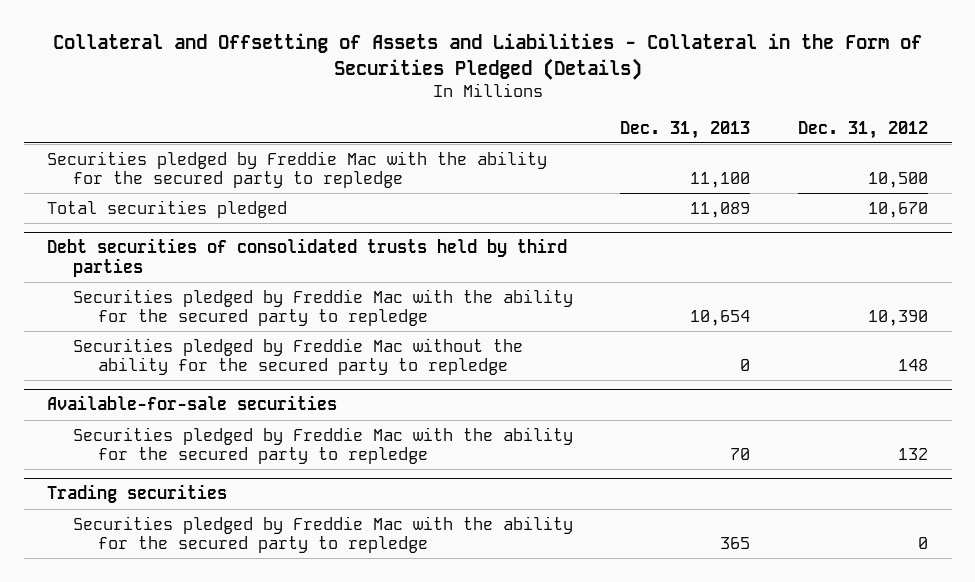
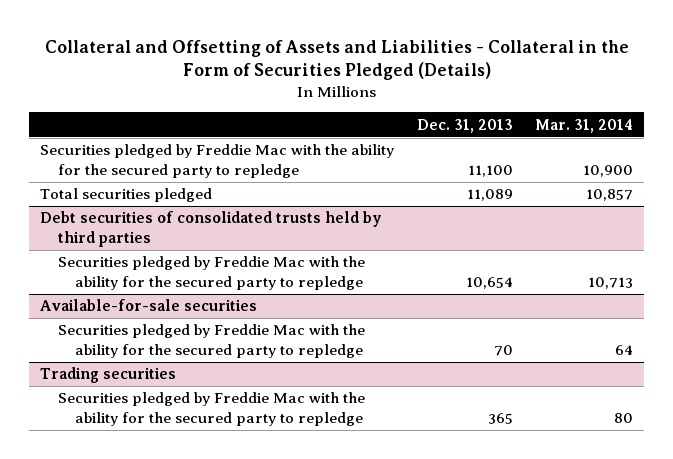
- | Dec. 31, 2013 | Dec. 31, 2012
+ | Dec. 31, 2013 | Mar. 31, 2014
@ Debt securities of consolidated trusts held by third parties
- Securities pledged by Freddie Mac without the ability for the secured party to repledge | 0 | 148

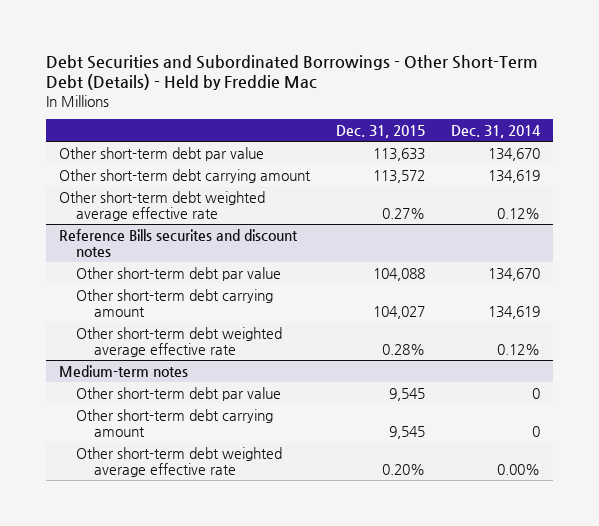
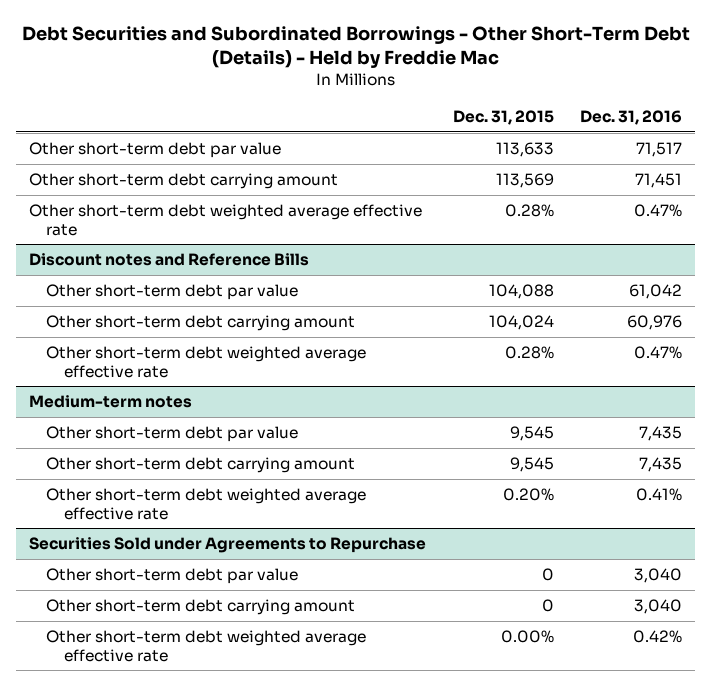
- | Dec. 31, 2015 | Dec. 31, 2014
+ | Dec. 31, 2015 | Dec. 31, 2016
- Other short-term debt carrying amount | 113,572 | 134,619
- Other short-term debt weighted average effective rate | 0.27% | 0.12%
- Reference Bills securites and discount notes
+ Other short-term debt carrying amount | 113,569 | 71,451
+ Other short-term debt weighted average effective rate | 0.28% | 0.47%
+ Discount notes and Reference Bills
- Other short-term debt carrying amount | 104,027 | 134,619
+ Other short-term debt carrying amount | 104,024 | 60,976
+ Securities Sold under Agreements to Repurchase
+ Other short-term debt par value | 0 | 3,040
+ Other short-term debt carrying amount | 0 | 3,040
+ Other short-term debt weighted average effective rate | 0.00% | 0.42%

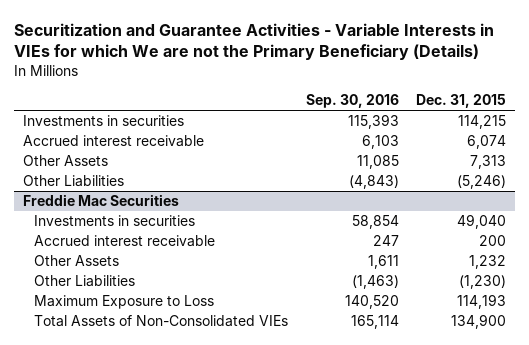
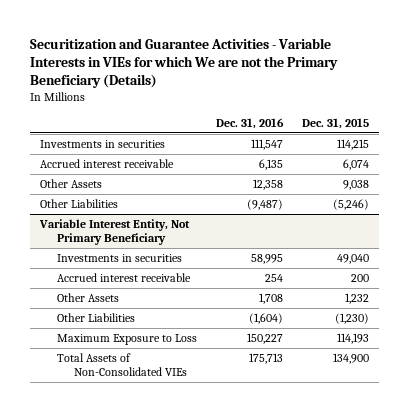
- | Sep. 30, 2016 | Dec. 31, 2015
+ | Dec. 31, 2016 | Dec. 31, 2015
- Other Assets | 11,085 | 7,313
+ Other Assets | 12,358 | 9,038
- Freddie Mac Securities
+ Variable Interest Entity, Not Primary Beneficiary

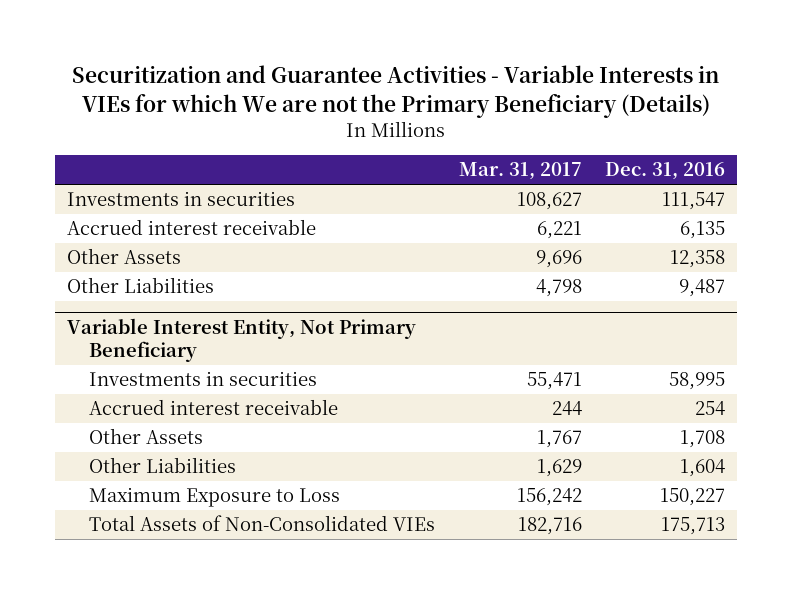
- | Dec. 31, 2016 | Dec. 31, 2015
+ | Mar. 31, 2017 | Dec. 31, 2016
- Other Liabilities | (9,487) | (5,246)
+ Other Liabilities | 4,798 | 9,487
@ Variable Interest Entity, Not Primary Beneficiary
- Other Liabilities | (1,604) | (1,230)
+ Other Liabilities | 1,629 | 1,604

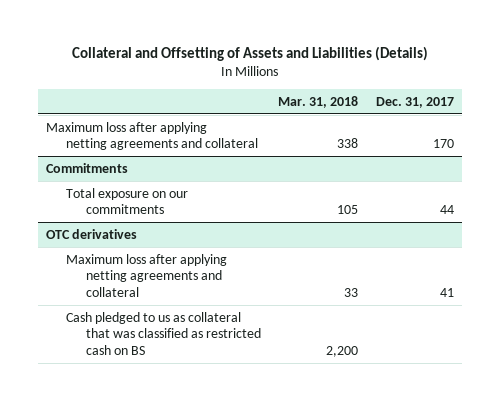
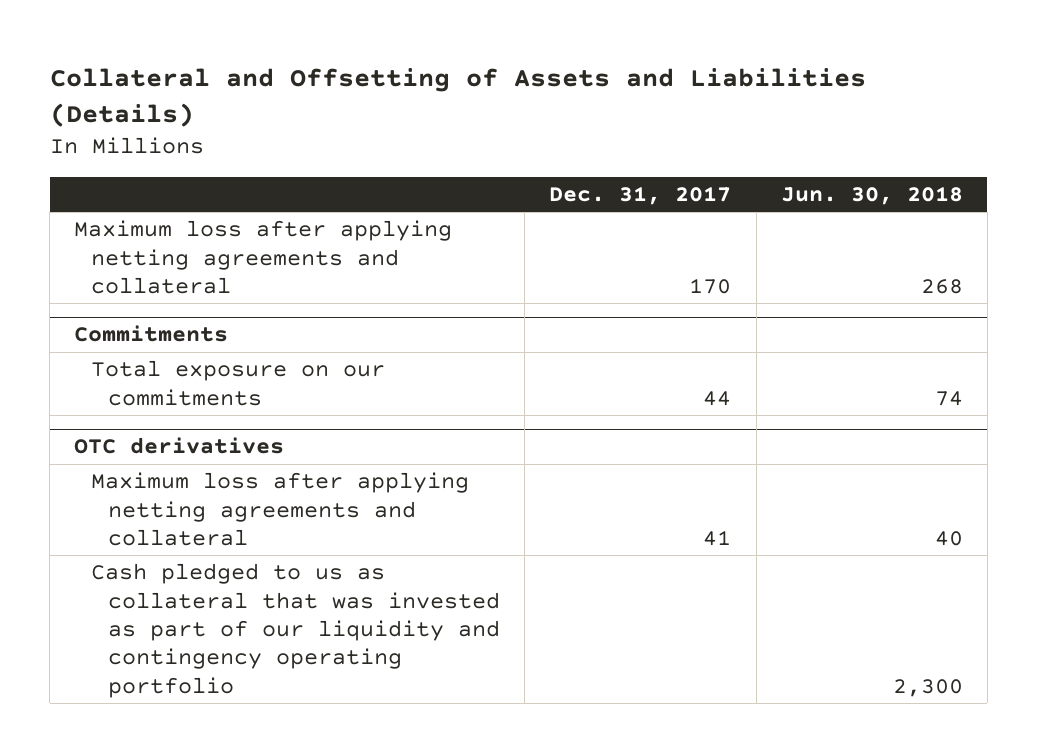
- | Mar. 31, 2018 | Dec. 31, 2017
+ | Dec. 31, 2017 | Jun. 30, 2018
@ OTC derivatives
- Cash pledged to us as collateral that was classified as restricted cash on BS | 2,200 |
+ Cash pledged to us as collateral that was invested as part of our liquidity and contingency operating portfolio | | 2,300

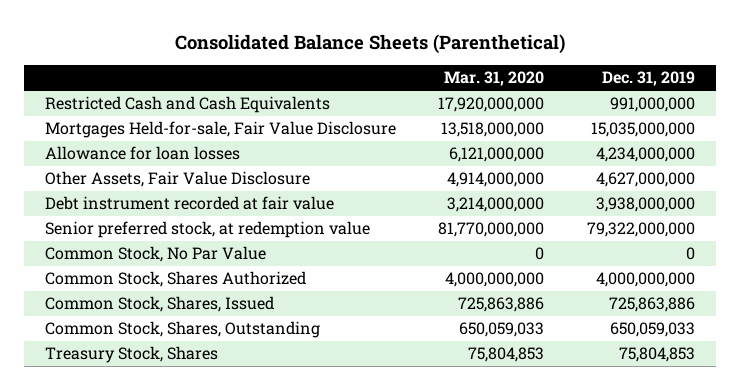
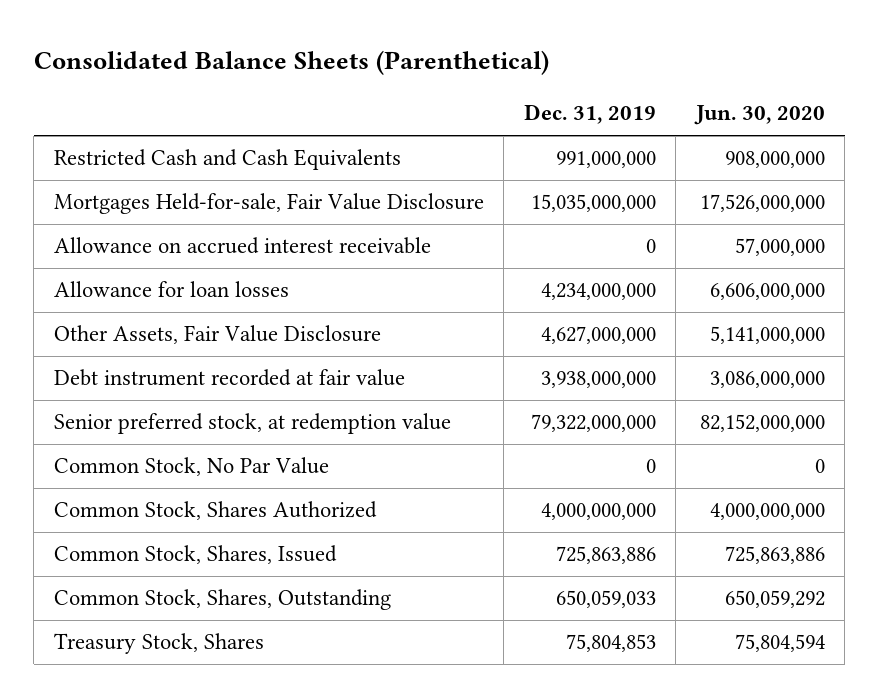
- | Mar. 31, 2020 | Dec. 31, 2019
+ | Dec. 31, 2019 | Jun. 30, 2020
+ Allowance on accrued interest receivable | 0 | 57,000,000

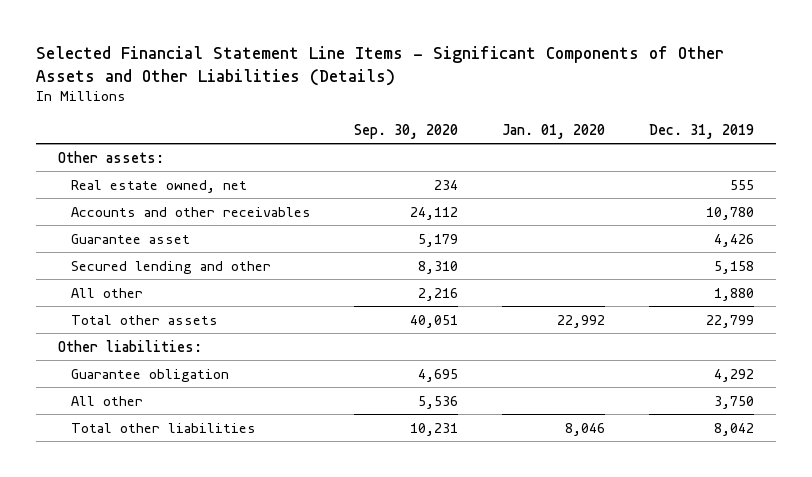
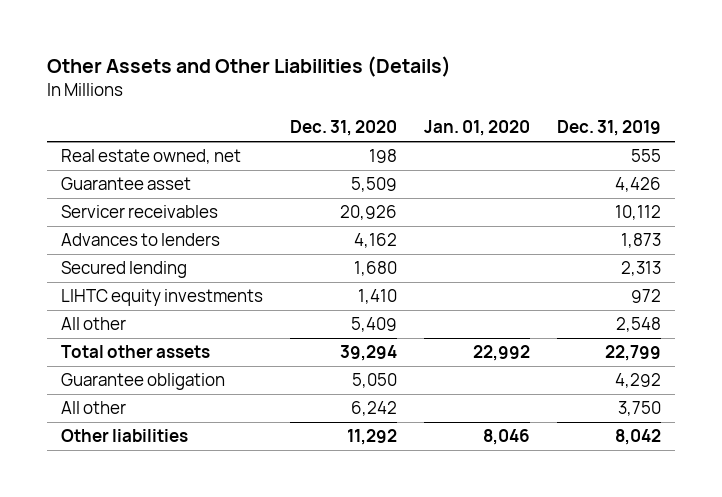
- Selected Financial Statement Line Items - Significant Components of Other Assets and Other Liabilities (Details)
+ Other Assets and Other Liabilities (Details)
- | Sep. 30, 2020 | Jan. 01, 2020 | Dec. 31, 2019
+ | Dec. 31, 2020 | Jan. 01, 2020 | Dec. 31, 2019
- Other assets:
- Accounts and other receivables | 24,112 | | 10,780
- Secured lending and other | 8,310 | | 5,158
- All other | 2,216 | | 1,880
+ Servicer receivables | 20,926 | | 10,112
+ Advances to lenders | 4,162 | | 1,873
+ Secured lending | 1,680 | | 2,313
+ LIHTC equity investments | 1,410 | | 972
+ All other | 5,409 | | 2,548
- Other liabilities:
- Total other liabilities | 10,231 | 8,046 | 8,042
+ Other liabilities | 11,292 | 8,046 | 8,042

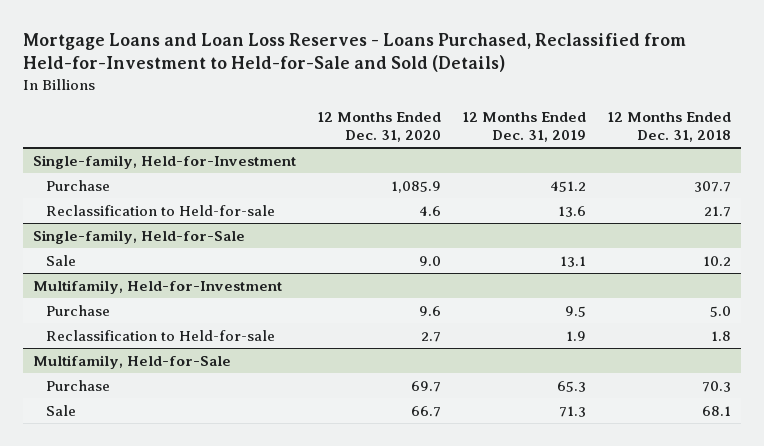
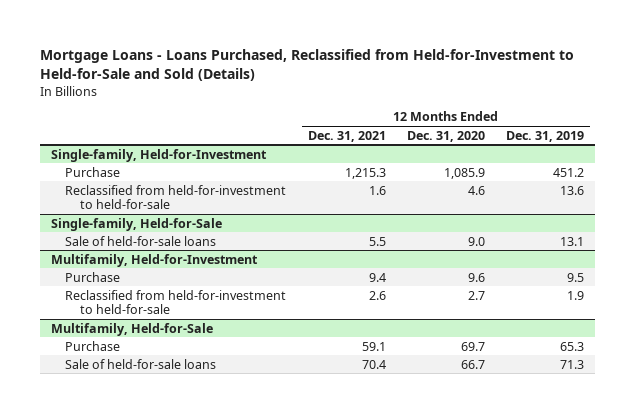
- Mortgage Loans and Loan Loss Reserves - Loans Purchased, Reclassified from Held-for-Investment to Held-for-Sale and Sold (Details)
+ Mortgage Loans - Loans Purchased, Reclassified from Held-for-Investment to Held-for-Sale and Sold (Details)
- | 12 Months Ended Dec. 31, 2020 | 12 Months Ended Dec. 31, 2019 | 12 Months Ended Dec. 31, 2018
+ | 12 Months Ended Dec. 31, 2021 | 12 Months Ended Dec. 31, 2020 | 12 Months Ended Dec. 31, 2019
@ Single-family, Held-for-Investment
- Reclassification to Held-for-sale | 4.6 | 13.6 | 21.7
+ Reclassified from held-for-investment to held-for-sale | 1.6 | 4.6 | 13.6
@ Single-family, Held-for-Sale
- Sale | 9.0 | 13.1 | 10.2
+ Sale of held-for-sale loans | 5.5 | 9.0 | 13.1
@ Multifamily, Held-for-Investment
- Reclassification to Held-for-sale | 2.7 | 1.9 | 1.8
+ Reclassified from held-for-investment to held-for-sale | 2.6 | 2.7 | 1.9
@ Multifamily, Held-for-Sale
- Sale | 66.7 | 71.3 | 68.1
+ Sale of held-for-sale loans | 70.4 | 66.7 | 71.3

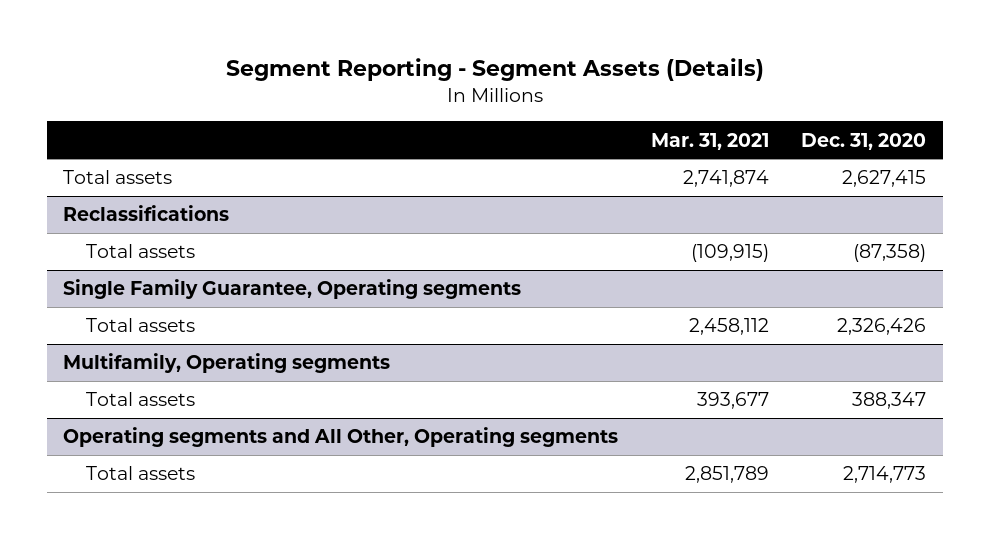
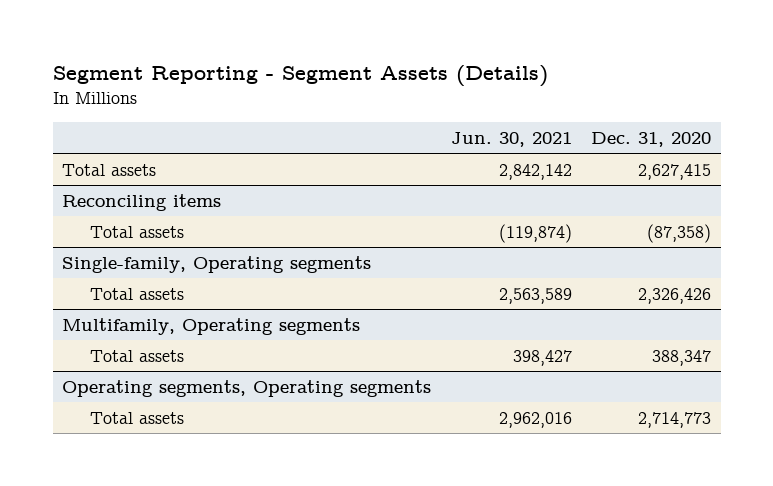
- | Mar. 31, 2021 | Dec. 31, 2020
+ | Jun. 30, 2021 | Dec. 31, 2020
- Reclassifications
+ Reconciling items
- Single Family Guarantee, Operating segments
+ Single-family, Operating segments
- Operating segments and All Other, Operating segments
+ Operating segments, Operating segments

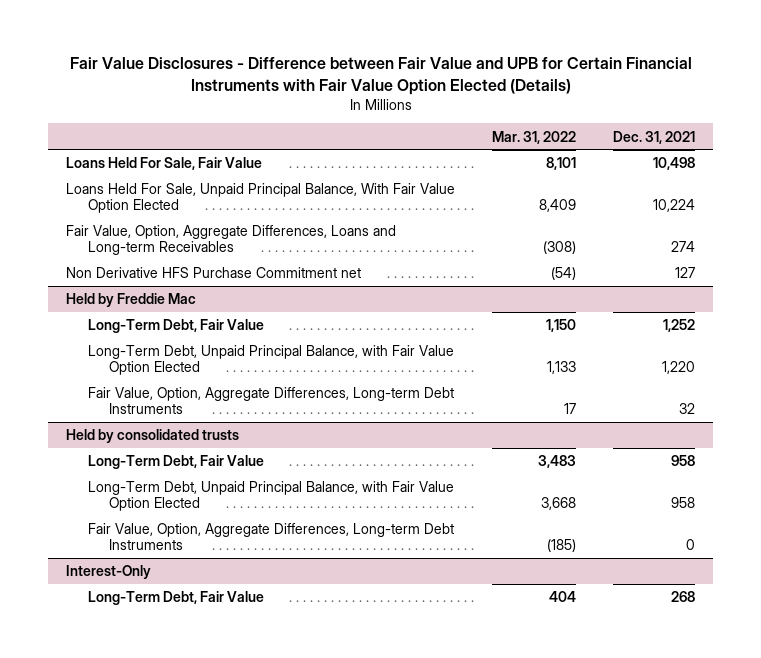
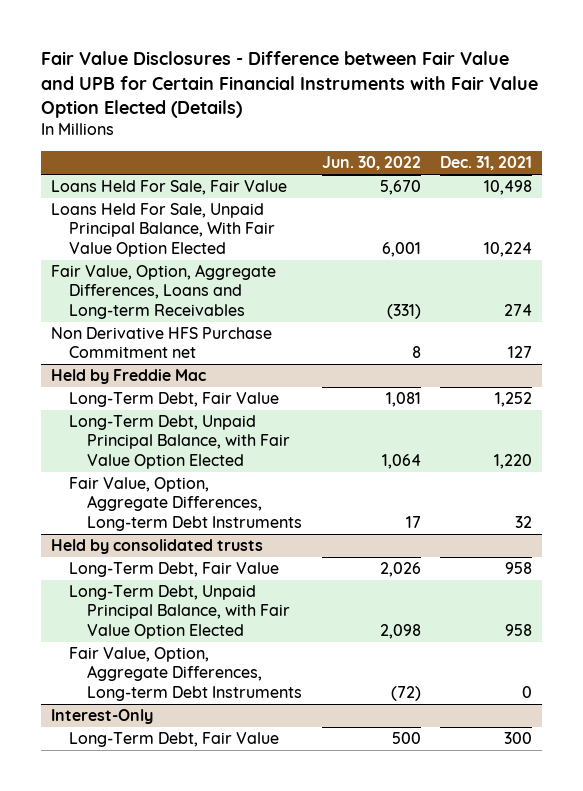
- | Mar. 31, 2022 | Dec. 31, 2021
+ | Jun. 30, 2022 | Dec. 31, 2021
@ Interest-Only
- Long-Term Debt, Fair Value | 404 | 268
+ Long-Term Debt, Fair Value | 500 | 300

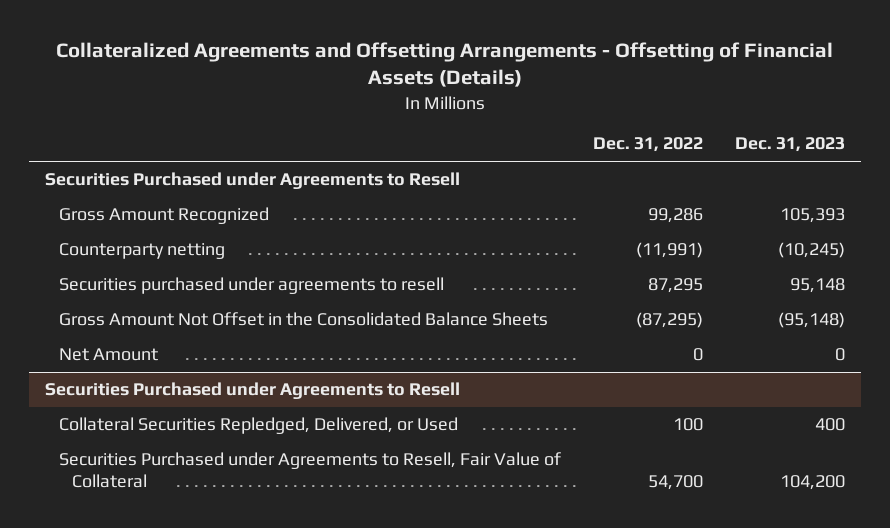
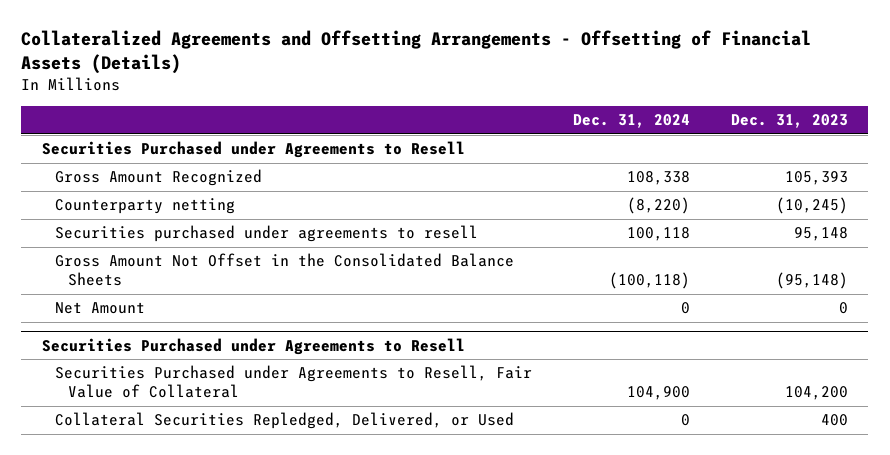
- | Dec. 31, 2022 | Dec. 31, 2023
+ | Dec. 31, 2024 | Dec. 31, 2023
@ Securities Purchased under Agreements to Resell
moved down: Collateral Securities Repledged, Delivered, or Used | 0 | 400

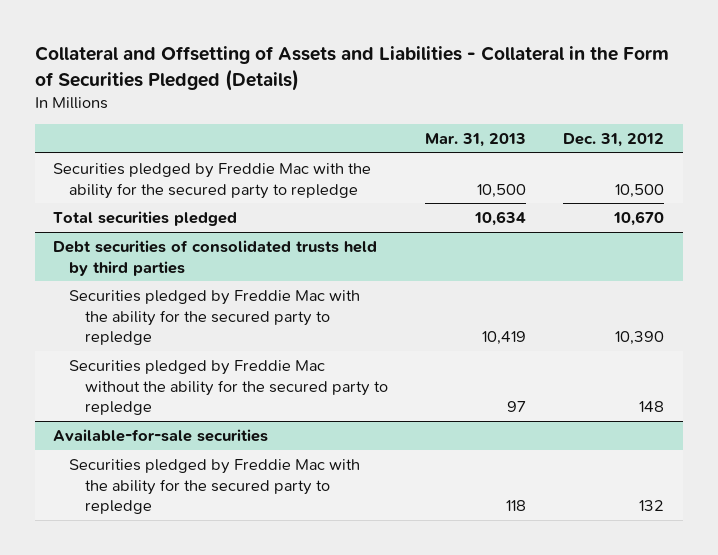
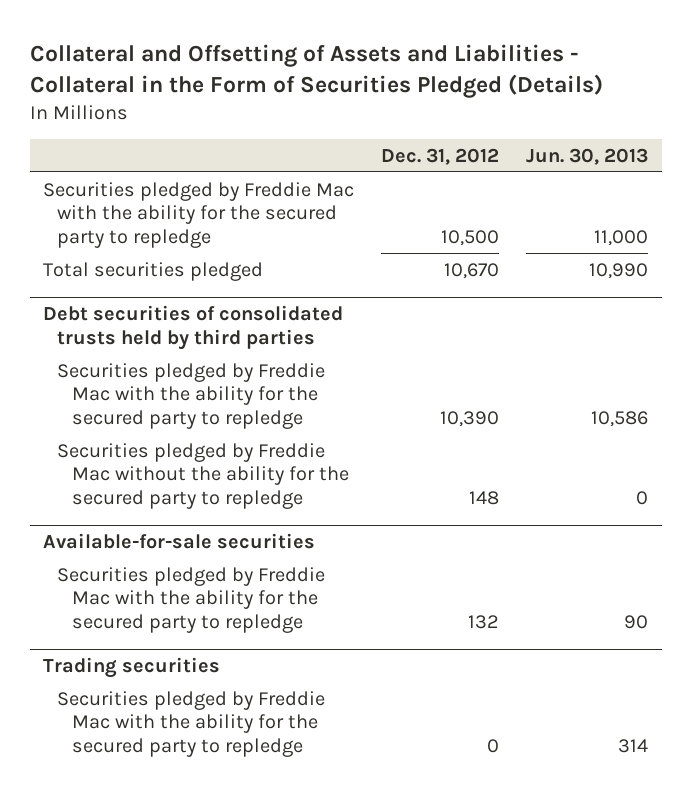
- | Mar. 31, 2013 | Dec. 31, 2012
+ | Dec. 31, 2012 | Jun. 30, 2013
+ Trading securities
+ Securities pledged by Freddie Mac with the ability for the secured party to repledge | 0 | 314

